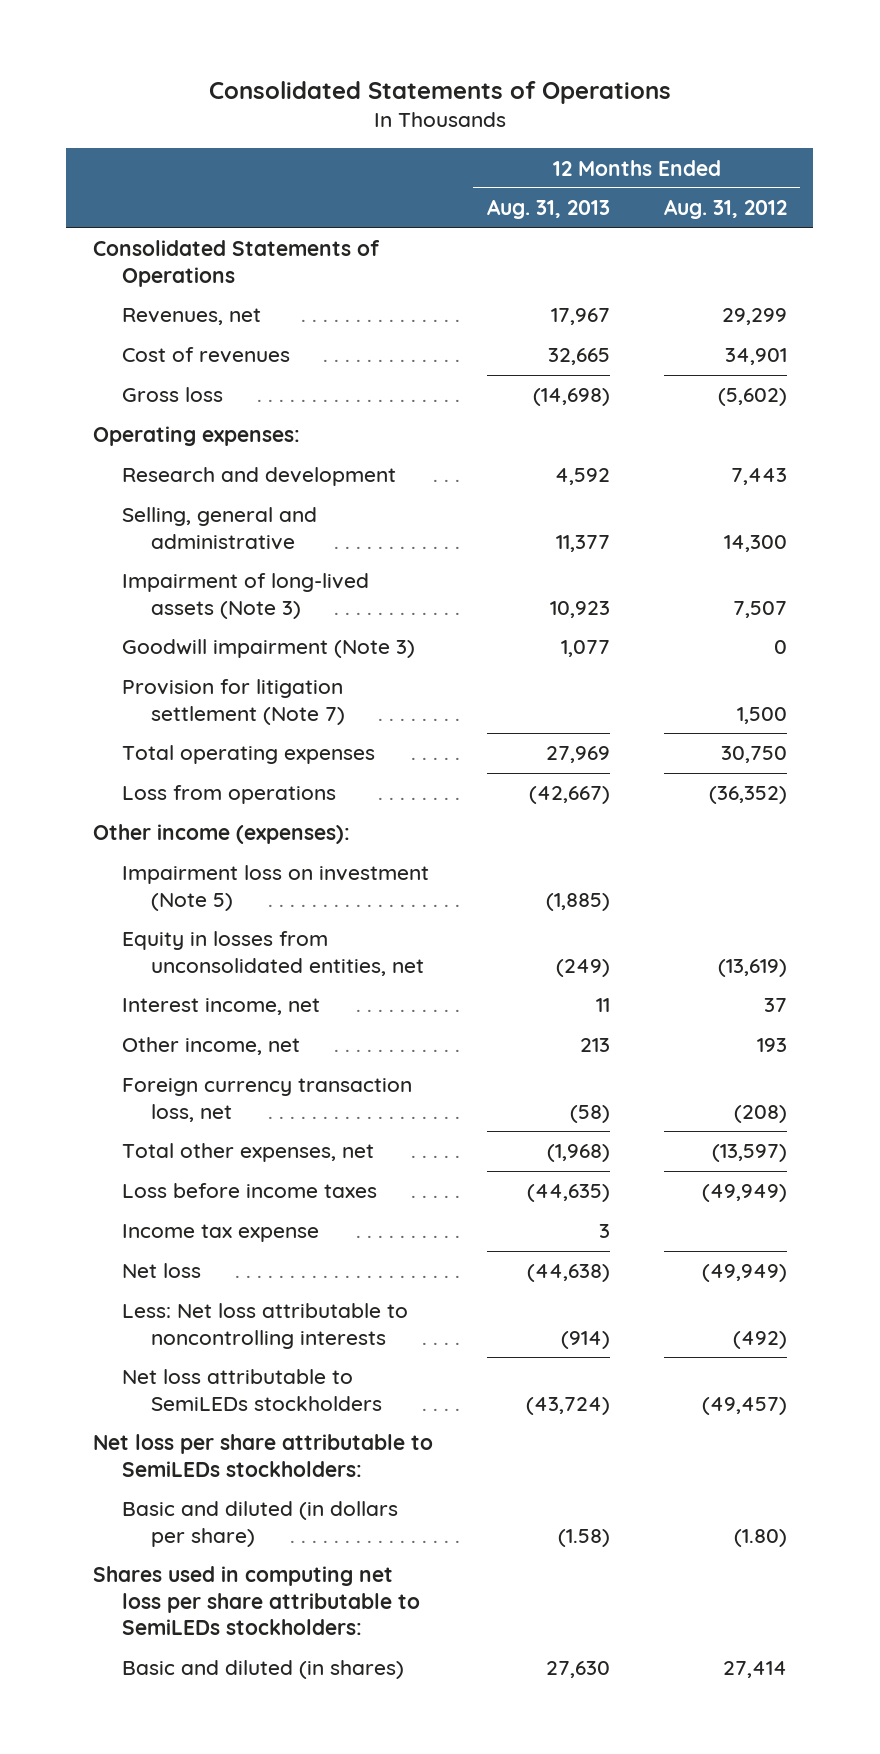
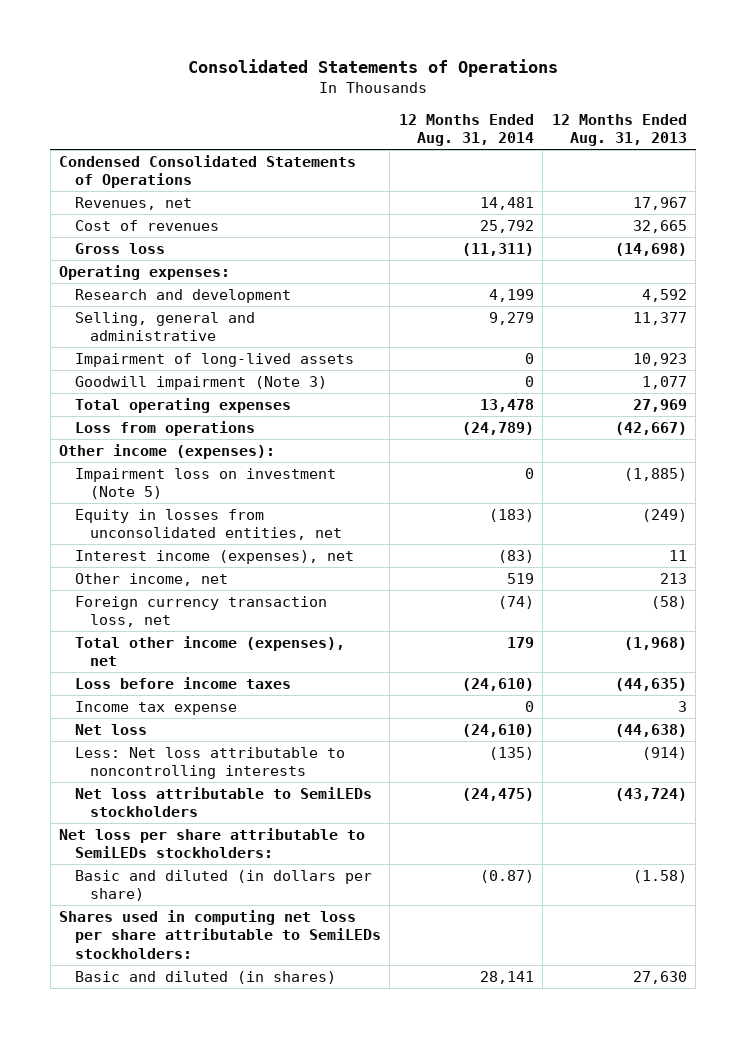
- | 12 Months Ended Aug. 31, 2013 | 12 Months Ended Aug. 31, 2012
+ | 12 Months Ended Aug. 31, 2014 | 12 Months Ended Aug. 31, 2013
- Consolidated Statements of Operations
+ Condensed Consolidated Statements of Operations
- Impairment of long-lived assets (Note 3) | 10,923 | 7,507
+ Impairment of long-lived assets | 0 | 10,923
- Provision for litigation settlement (Note 7) | | 1,500
- Interest income, net | 11 | 37
+ Interest income (expenses), net | (83) | 11
- Total other expenses, net | (1,968) | (13,597)
+ Total other income (expenses), net | 179 | (1,968)

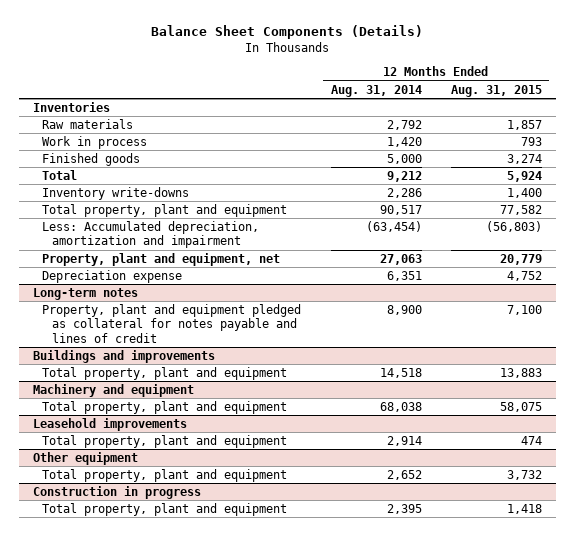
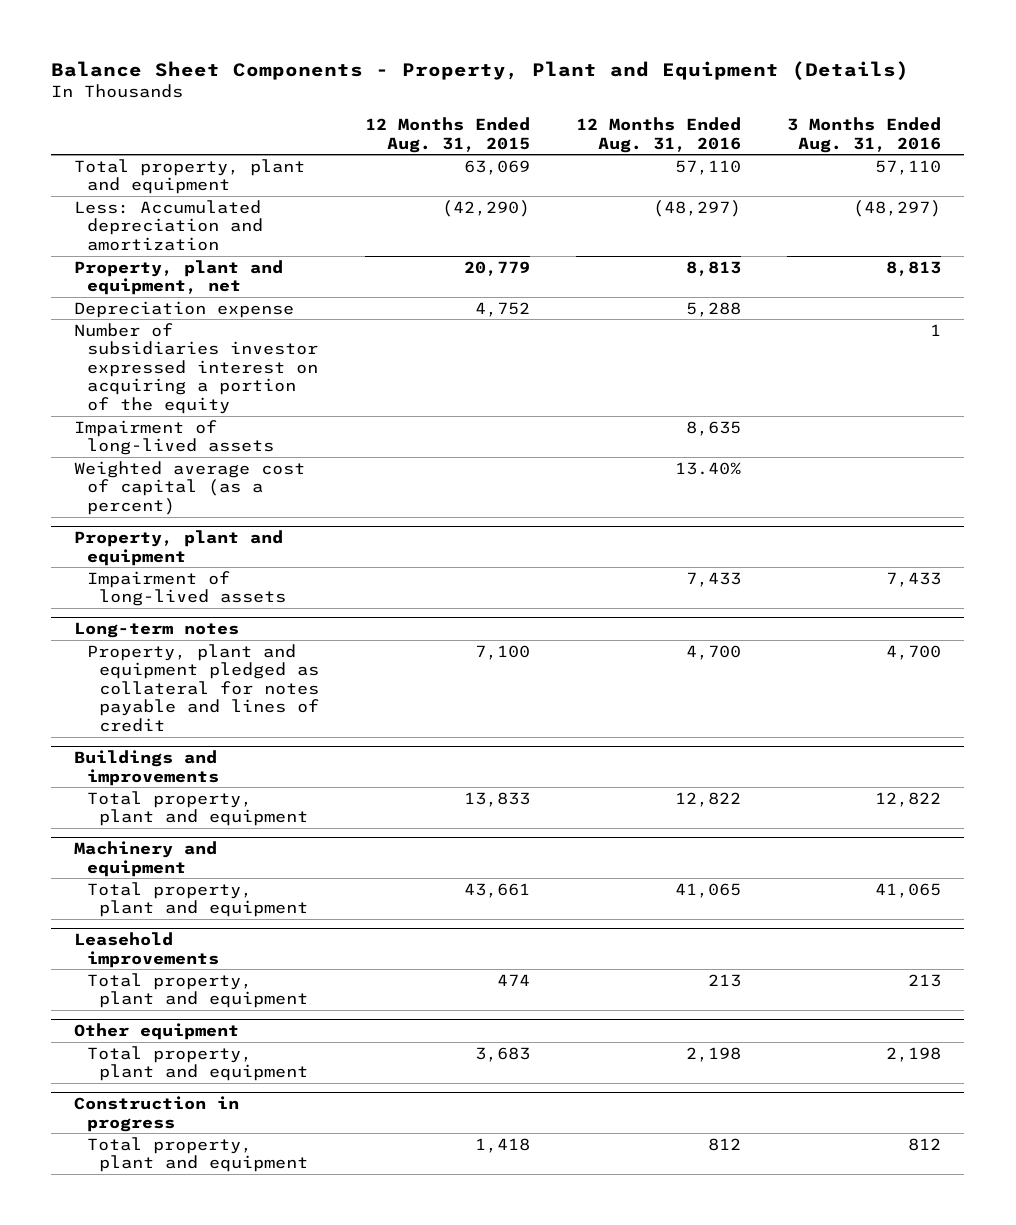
- Balance Sheet Components (Details)
+ Balance Sheet Components - Property, Plant and Equipment (Details)
- | 12 Months Ended Aug. 31, 2014 | 12 Months Ended Aug. 31, 2015
+ | 12 Months Ended Aug. 31, 2015 | 12 Months Ended Aug. 31, 2016 | 3 Months Ended Aug. 31, 2016
- Inventories
- Raw materials | 2,792 | 1,857
- Work in process | 1,420 | 793
- Finished goods | 5,000 | 3,274
- Total | 9,212 | 5,924
- Inventory write-downs | 2,286 | 1,400
- Total property, plant and equipment | 90,517 | 77,582
- Less: Accumulated depreciation, amortization and impairment | (63,454) | (56,803)
+ Total property, plant and equipment | 63,069 | 57,110 | 57,110
+ Less: Accumulated depreciation and amortization | (42,290) | (48,297) | (48,297)
+ Number of subsidiaries investor expressed interest on acquiring a portion of the equity | | | 1
+ Impairment of long-lived assets | | 8,635 |
+ Weighted average cost of capital (as a percent) | | 13.40% |
+ Property, plant and equipment
+ Impairment of long-lived assets | | 7,433 | 7,433
@ Buildings and improvements
- Total property, plant and equipment | 14,518 | 13,883
+ Total property, plant and equipment | 13,833 | 12,822 | 12,822
@ Machinery and equipment
- Total property, plant and equipment | 68,038 | 58,075
+ Total property, plant and equipment | 43,661 | 41,065 | 41,065
@ Other equipment
- Total property, plant and equipment | 2,652 | 3,732
+ Total property, plant and equipment | 3,683 | 2,198 | 2,198

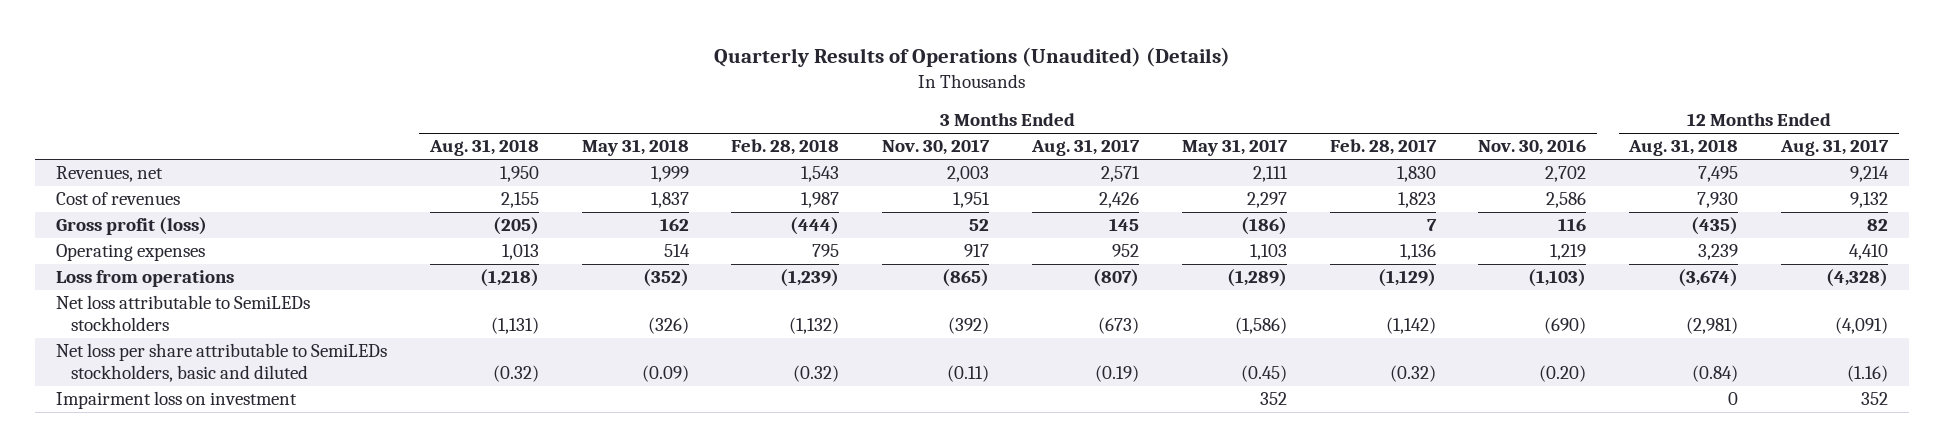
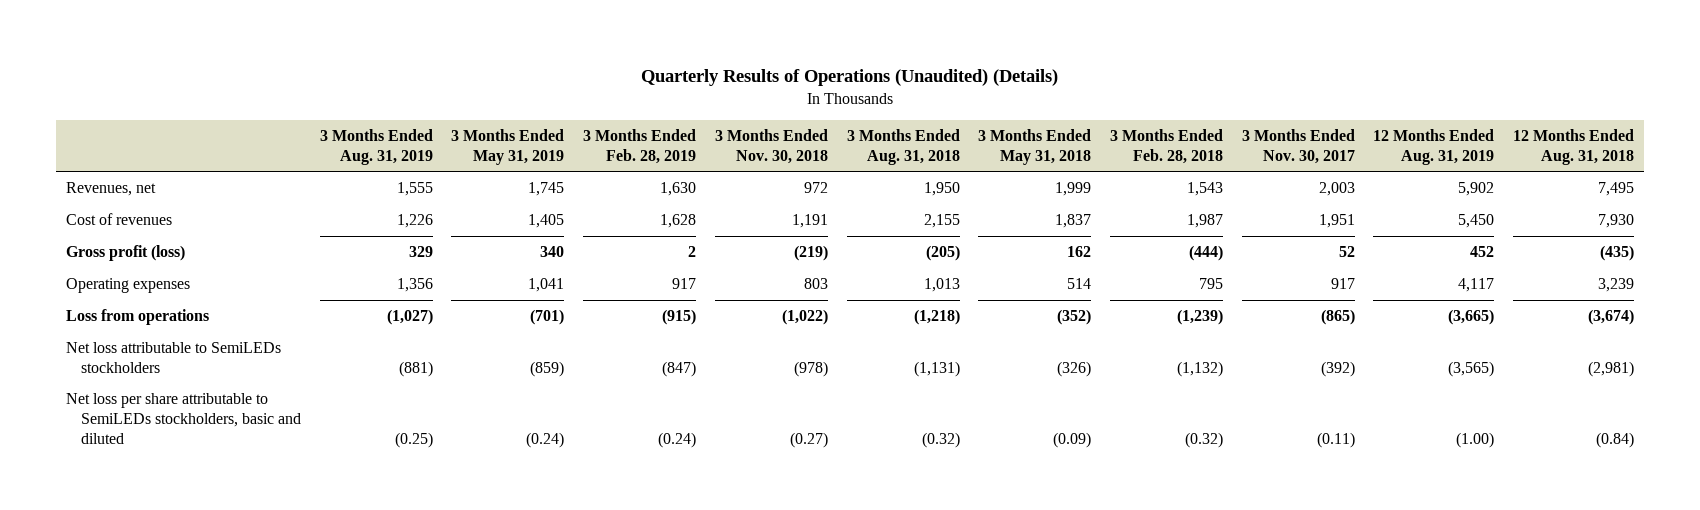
- | 3 Months Ended Aug. 31, 2018 | 3 Months Ended May 31, 2018 | 3 Months Ended Feb. 28, 2018 | 3 Months Ended Nov. 30, 2017 | 3 Months Ended Aug. 31, 2017 | 3 Months Ended May 31, 2017 | 3 Months Ended Feb. 28, 2017 | 3 Months Ended Nov. 30, 2016 | 12 Months Ended Aug. 31, 2018 | 12 Months Ended Aug. 31, 2017
+ | 3 Months Ended Aug. 31, 2019 | 3 Months Ended May 31, 2019 | 3 Months Ended Feb. 28, 2019 | 3 Months Ended Nov. 30, 2018 | 3 Months Ended Aug. 31, 2018 | 3 Months Ended May 31, 2018 | 3 Months Ended Feb. 28, 2018 | 3 Months Ended Nov. 30, 2017 | 12 Months Ended Aug. 31, 2019 | 12 Months Ended Aug. 31, 2018
- Impairment loss on investment | | | | | | 352 | | | 0 | 352

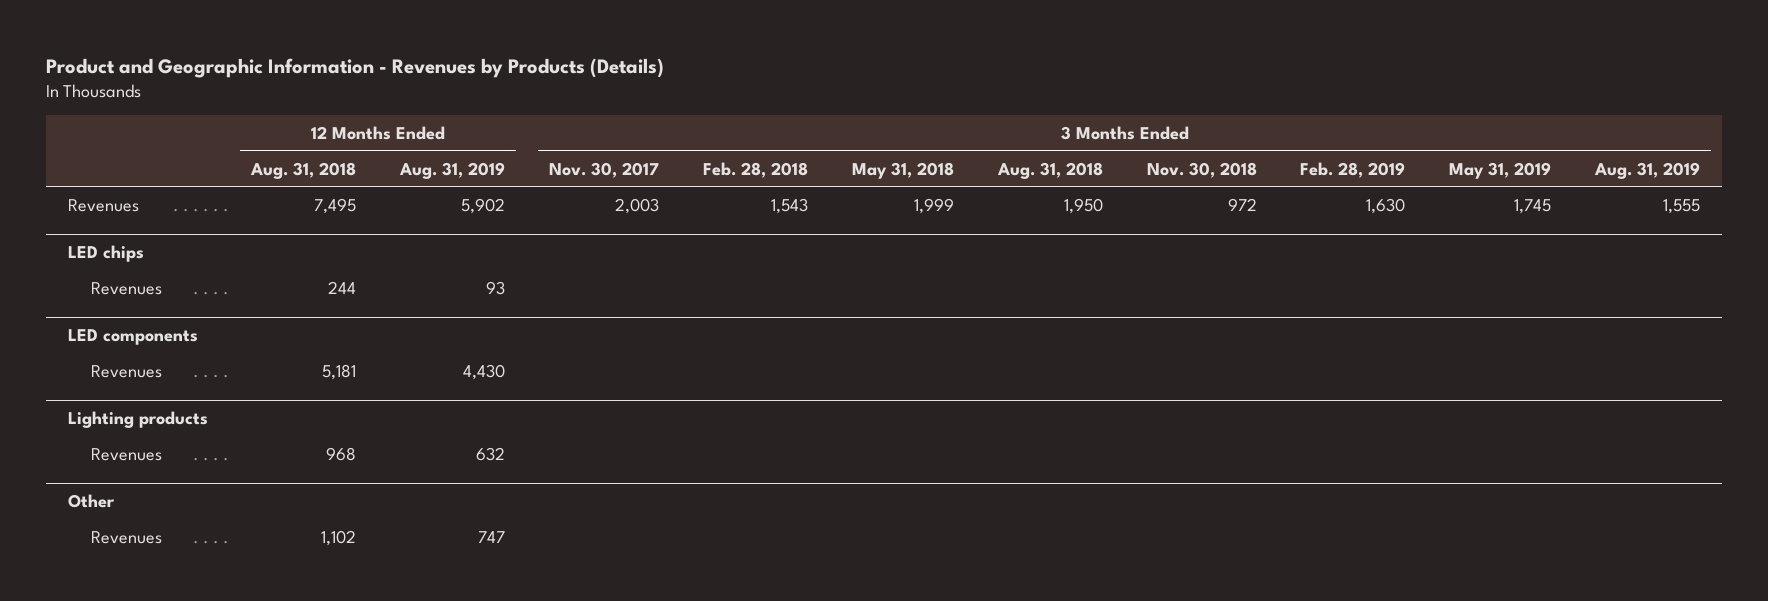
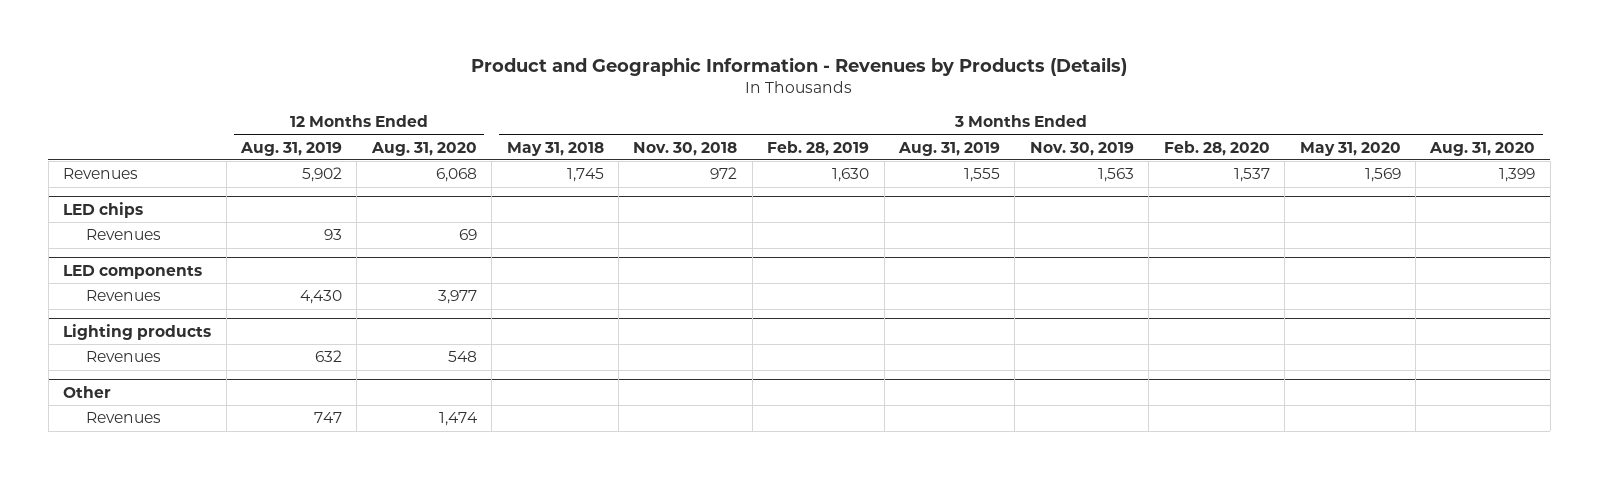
- | 12 Months Ended Aug. 31, 2018 | 12 Months Ended Aug. 31, 2019 | 3 Months Ended Nov. 30, 2017 | 3 Months Ended Feb. 28, 2018 | 3 Months Ended May 31, 2018 | 3 Months Ended Aug. 31, 2018 | 3 Months Ended Nov. 30, 2018 | 3 Months Ended Feb. 28, 2019 | 3 Months Ended May 31, 2019 | 3 Months Ended Aug. 31, 2019
+ | 12 Months Ended Aug. 31, 2019 | 12 Months Ended Aug. 31, 2020 | 3 Months Ended May 31, 2018 | 3 Months Ended Nov. 30, 2018 | 3 Months Ended Feb. 28, 2019 | 3 Months Ended Aug. 31, 2019 | 3 Months Ended Nov. 30, 2019 | 3 Months Ended Feb. 28, 2020 | 3 Months Ended May 31, 2020 | 3 Months Ended Aug. 31, 2020
- Revenues | 7,495 | 5,902 | 2,003 | 1,543 | 1,999 | 1,950 | 972 | 1,630 | 1,745 | 1,555
+ Revenues | 5,902 | 6,068 | 1,745 | 972 | 1,630 | 1,555 | 1,563 | 1,537 | 1,569 | 1,399

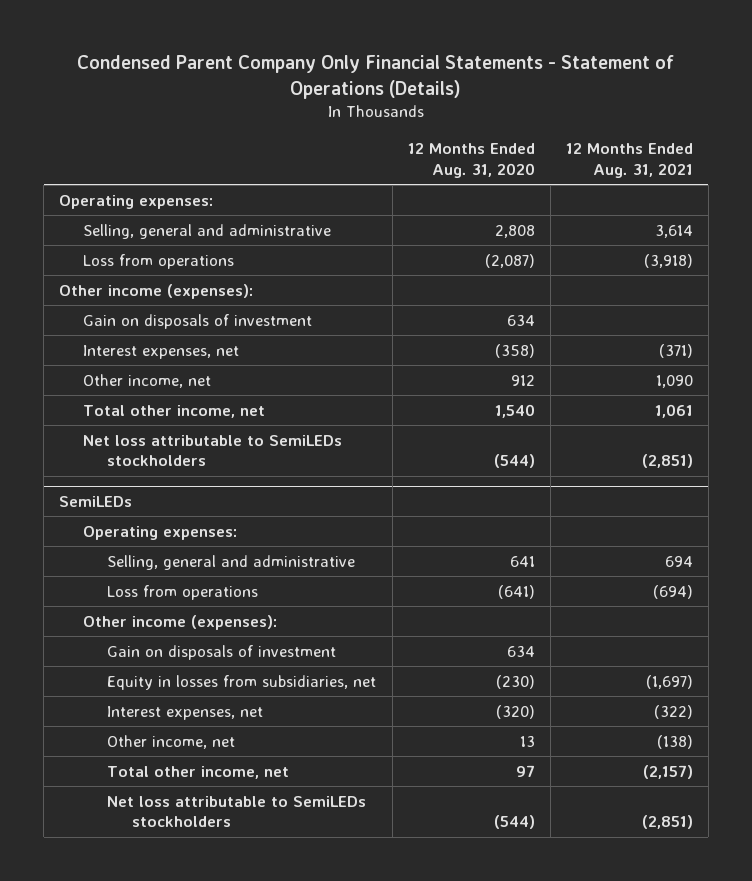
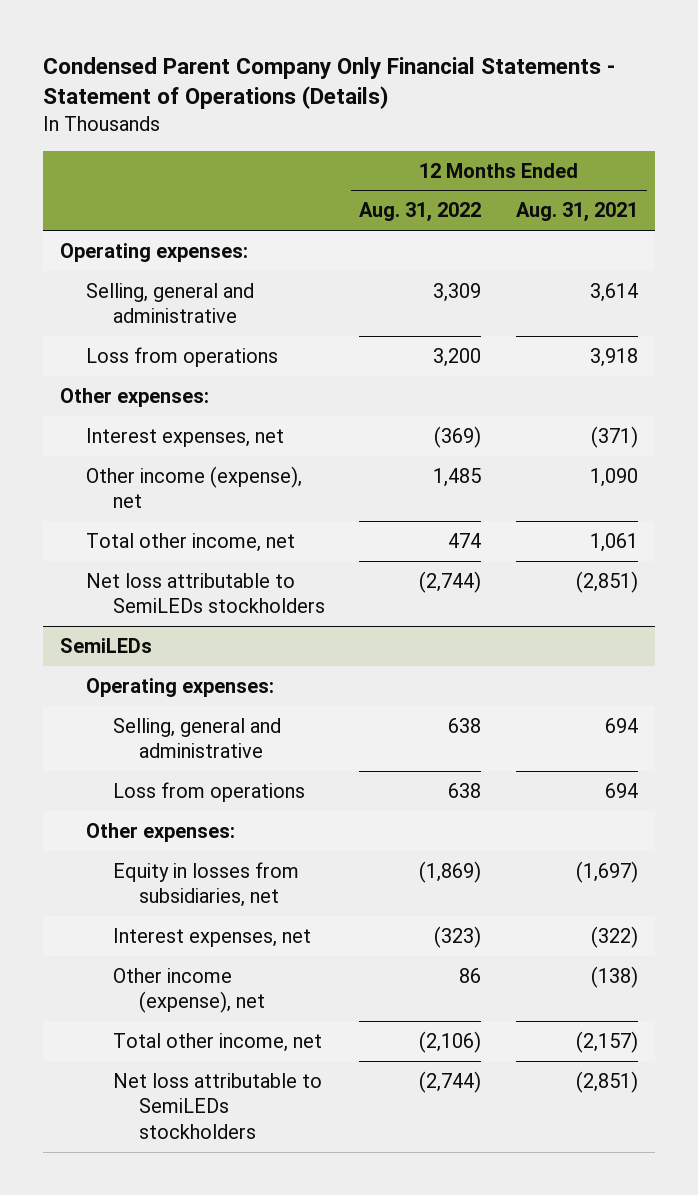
- | 12 Months Ended Aug. 31, 2020 | 12 Months Ended Aug. 31, 2021
+ | 12 Months Ended Aug. 31, 2022 | 12 Months Ended Aug. 31, 2021
- Loss from operations | (2,087) | (3,918)
- Other income (expenses):
- Gain on disposals of investment | 634 |
+ Loss from operations | 3,200 | 3,918
+ Other expenses:
- Other income, net | 912 | 1,090
+ Other income (expense), net | 1,485 | 1,090
@ SemiLEDs
- Loss from operations | (641) | (694)
- Other income (expenses):
- Gain on disposals of investment | 634 |
+ Loss from operations | 638 | 694
+ Other expenses:
- Other income, net | 13 | (138)
+ Other income (expense), net | 86 | (138)

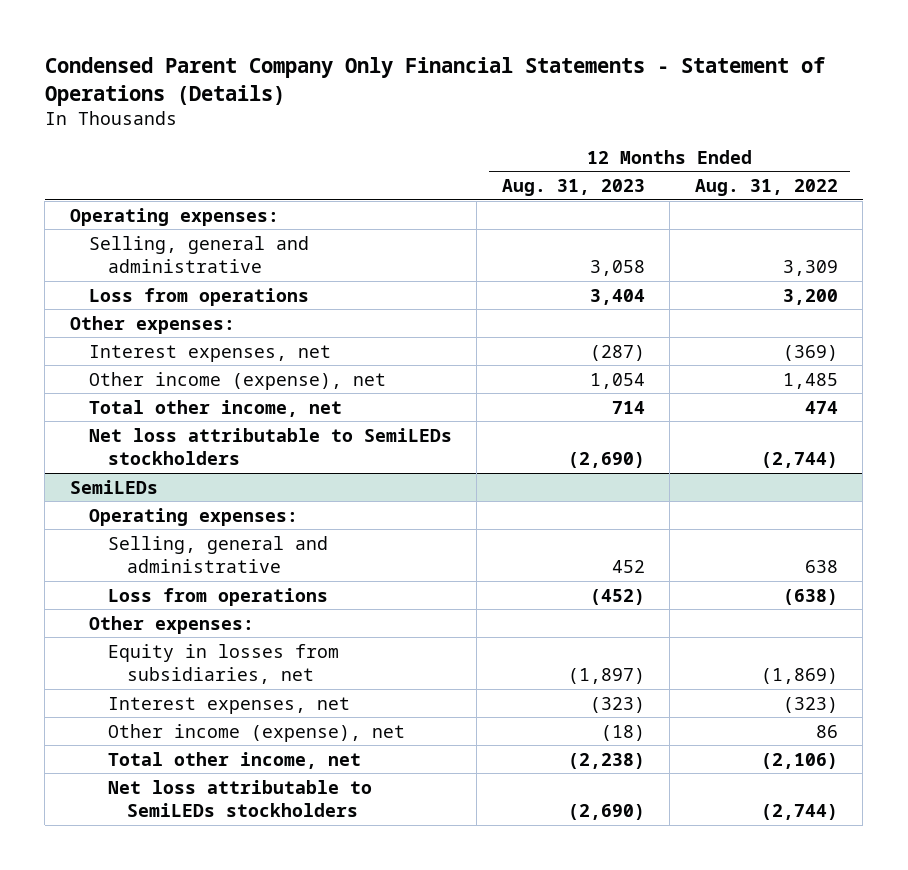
- | 12 Months Ended Aug. 31, 2022 | 12 Months Ended Aug. 31, 2021
+ | 12 Months Ended Aug. 31, 2023 | 12 Months Ended Aug. 31, 2022
@ SemiLEDs
- Loss from operations | 638 | 694
+ Loss from operations | (452) | (638)

